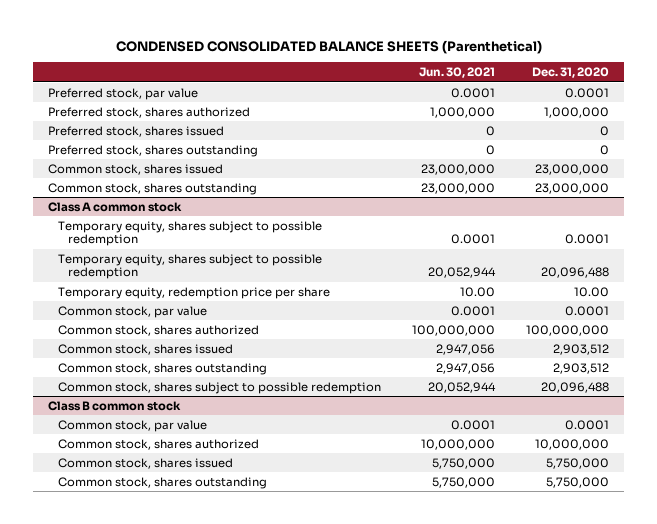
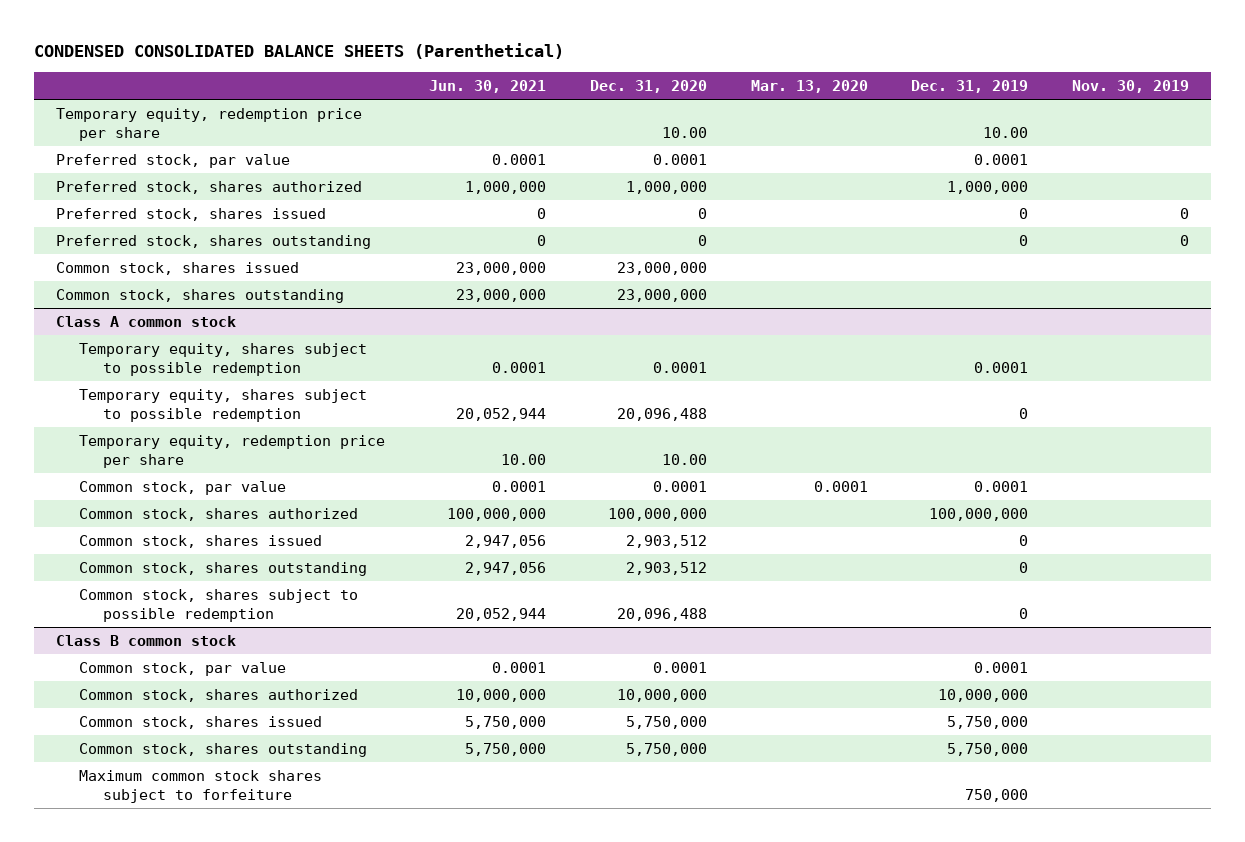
- | Jun. 30, 2021 | Dec. 31, 2020
+ | Jun. 30, 2021 | Dec. 31, 2020 | Mar. 13, 2020 | Dec. 31, 2019 | Nov. 30, 2019
+ Temporary equity, redemption price per share | | 10.00 | | 10.00 |
@ Class B common stock
+ Maximum common stock shares subject to forfeiture | | | | 750,000 |

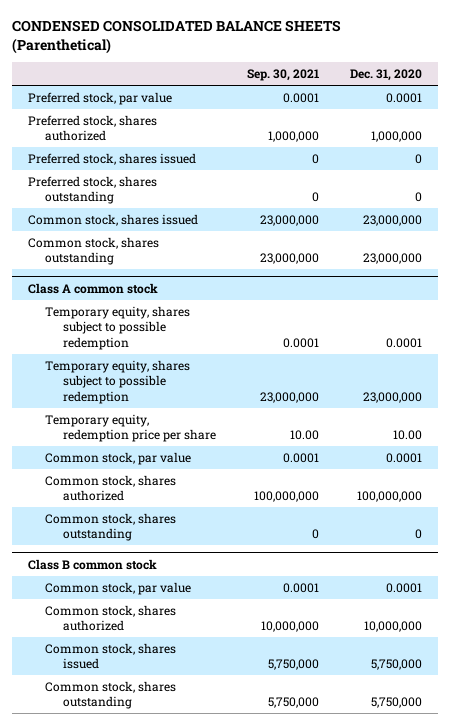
- | Jun. 30, 2021 | Dec. 31, 2020 | Mar. 13, 2020 | Dec. 31, 2019 | Nov. 30, 2019
+ | Sep. 30, 2021 | Dec. 31, 2020
- Temporary equity, redemption price per share | | 10.00 | | 10.00 |
@ Class A common stock
- Temporary equity, shares subject to possible redemption | 20,052,944 | 20,096,488 | | 0 |
+ Temporary equity, shares subject to possible redemption | 23,000,000 | 23,000,000
- Common stock, shares issued | 2,947,056 | 2,903,512 | | 0 |
- Common stock, shares outstanding | 2,947,056 | 2,903,512 | | 0 |
- Common stock, shares subject to possible redemption | 20,052,944 | 20,096,488 | | 0 |
+ Common stock, shares outstanding | 0 | 0
@ Class B common stock
- Maximum common stock shares subject to forfeiture | | | | 750,000 |

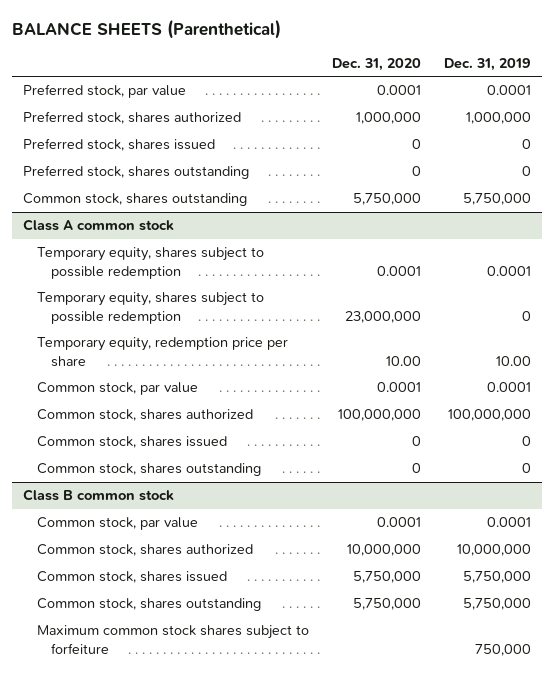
- CONDENSED CONSOLIDATED BALANCE SHEETS (Parenthetical)
+ BALANCE SHEETS (Parenthetical)
- | Sep. 30, 2021 | Dec. 31, 2020
+ | Dec. 31, 2020 | Dec. 31, 2019
- Common stock, shares issued | 23,000,000 | 23,000,000
- Common stock, shares outstanding | 23,000,000 | 23,000,000
+ Common stock, shares outstanding | 5,750,000 | 5,750,000
@ Class A common stock
+ Common stock, shares issued | 0 | 0
@ Class B common stock
+ Maximum common stock shares subject to forfeiture | | 750,000

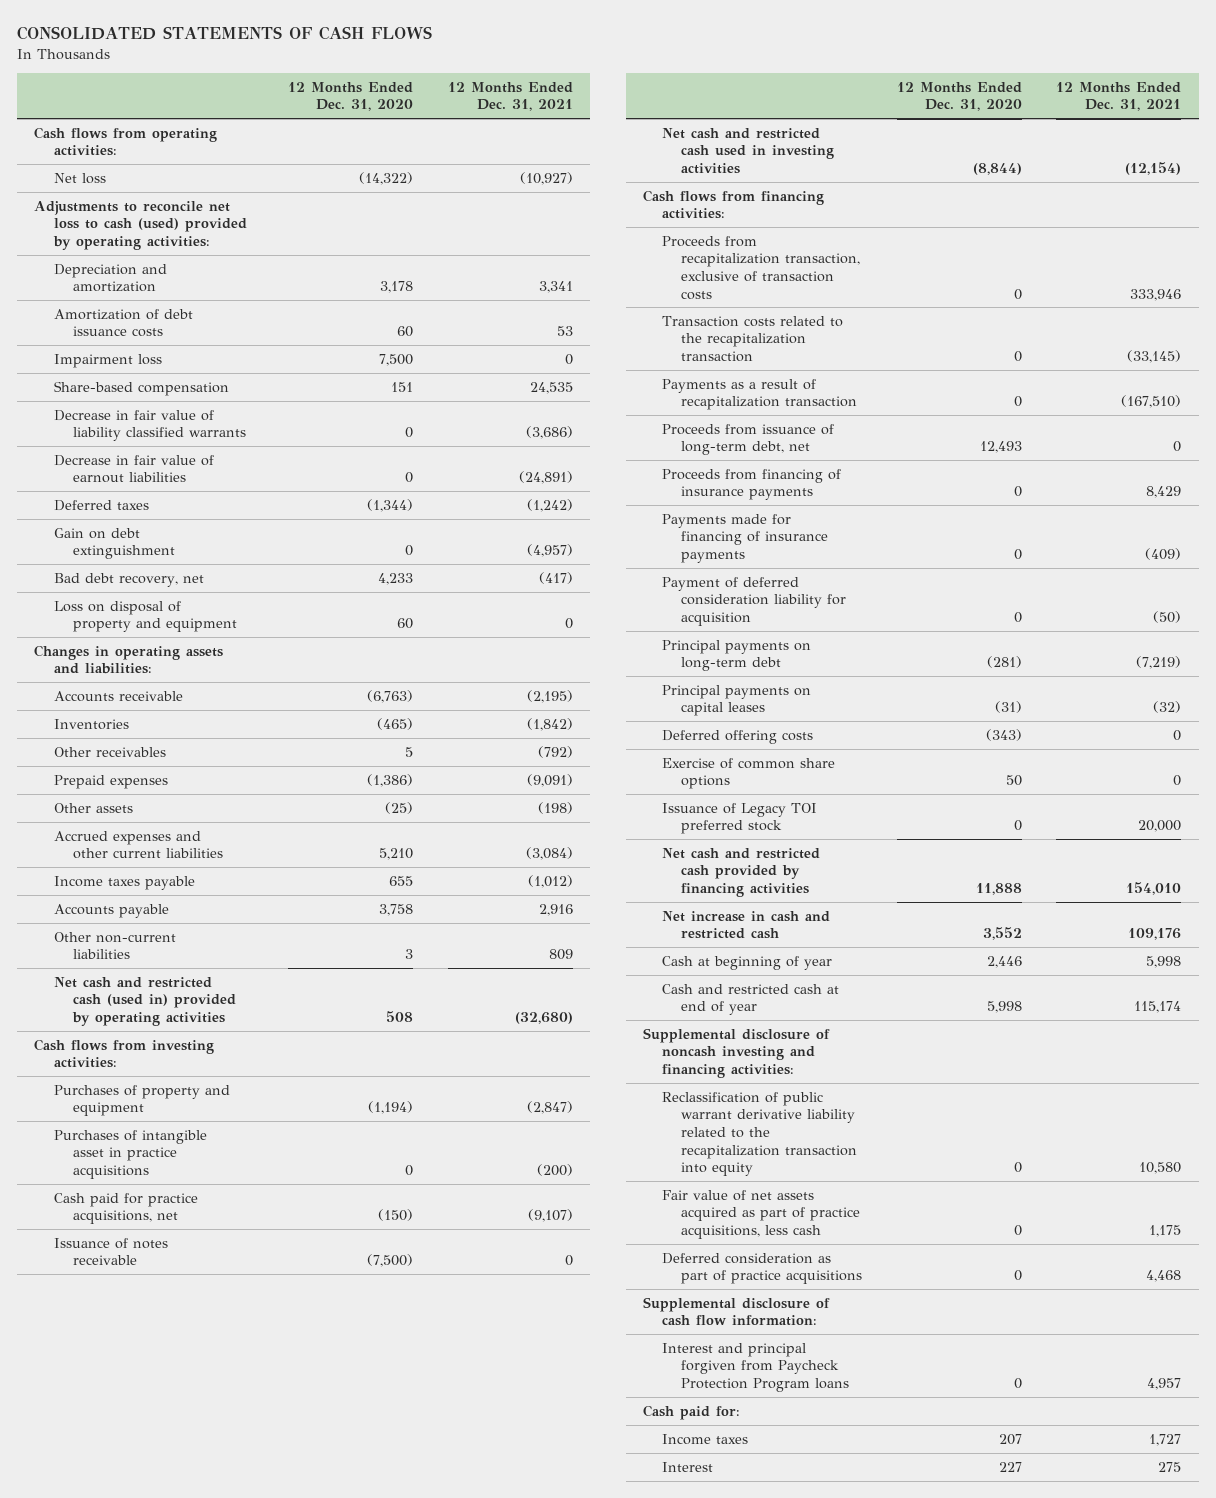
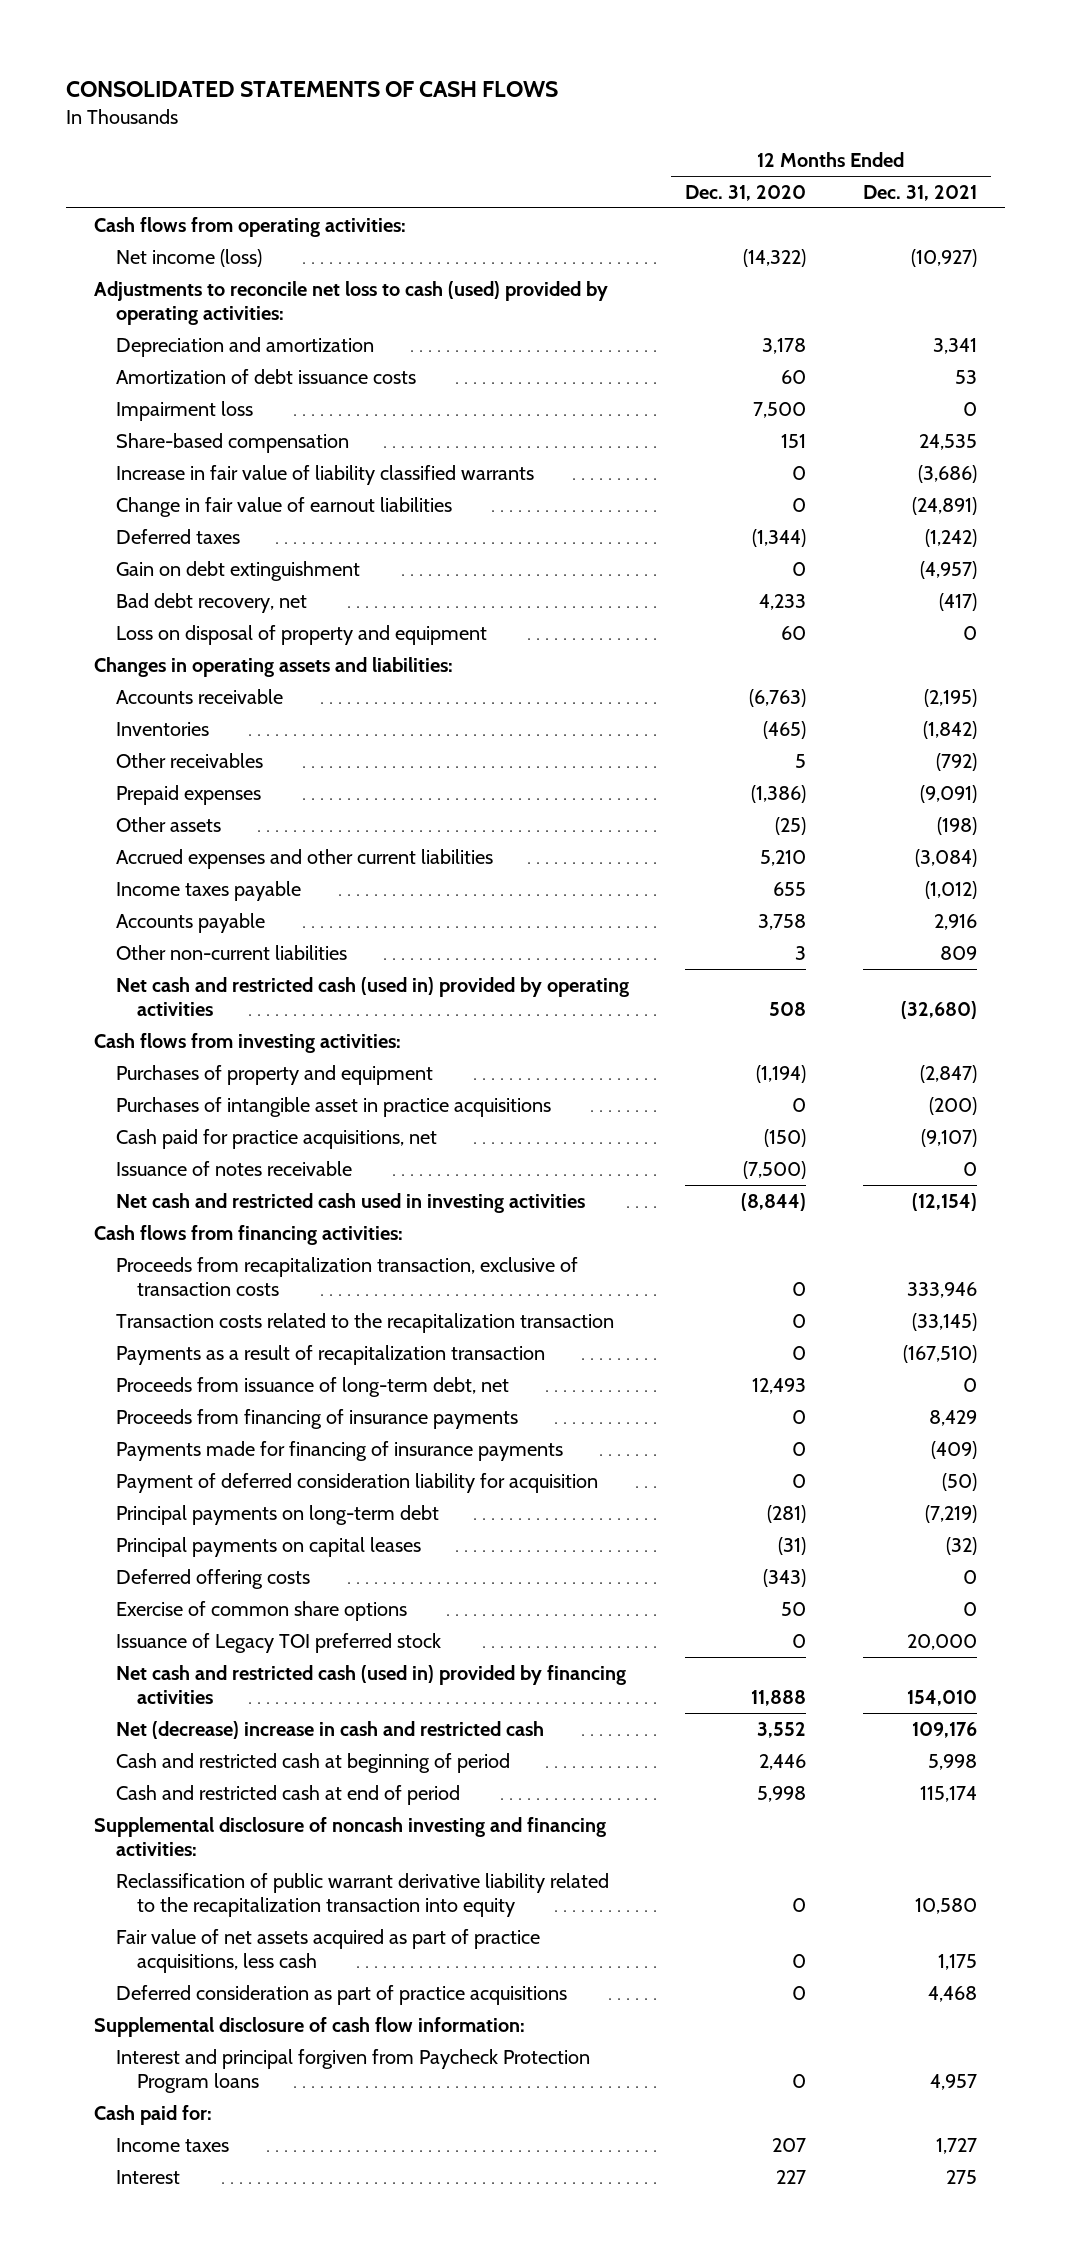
- Net loss | (14,322) | (10,927)
+ Net income (loss) | (14,322) | (10,927)
- Decrease in fair value of liability classified warrants | 0 | (3,686)
- Decrease in fair value of earnout liabilities | 0 | (24,891)
+ Increase in fair value of liability classified warrants | 0 | (3,686)
+ Change in fair value of earnout liabilities | 0 | (24,891)
- Net cash and restricted cash provided by financing activities | 11,888 | 154,010
- Net increase in cash and restricted cash | 3,552 | 109,176
- Cash at beginning of year | 2,446 | 5,998
- Cash and restricted cash at end of year | 5,998 | 115,174
+ Net cash and restricted cash (used in) provided by financing activities | 11,888 | 154,010
+ Net (decrease) increase in cash and restricted cash | 3,552 | 109,176
+ Cash and restricted cash at beginning of period | 2,446 | 5,998
+ Cash and restricted cash at end of period | 5,998 | 115,174

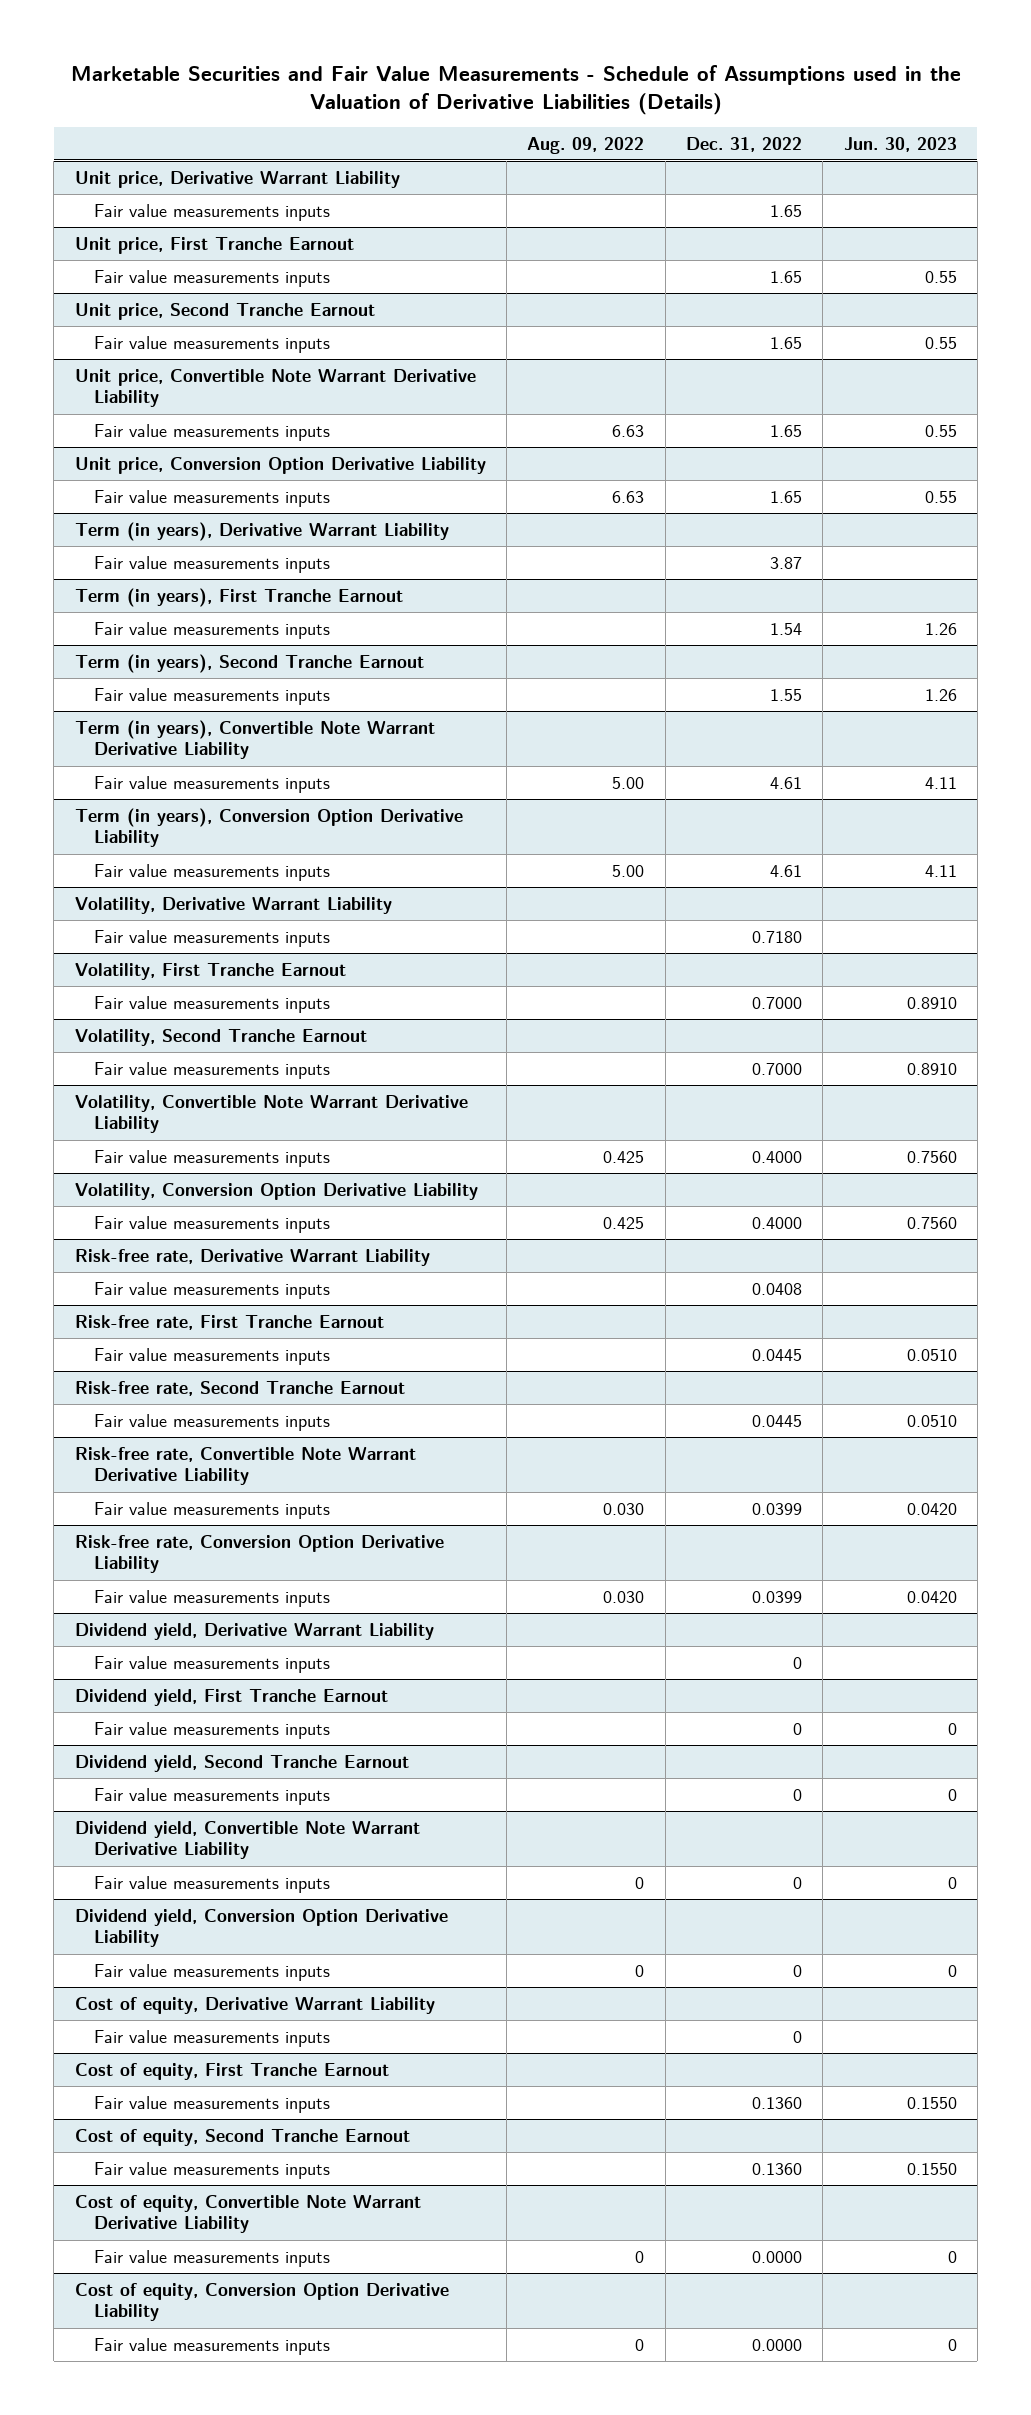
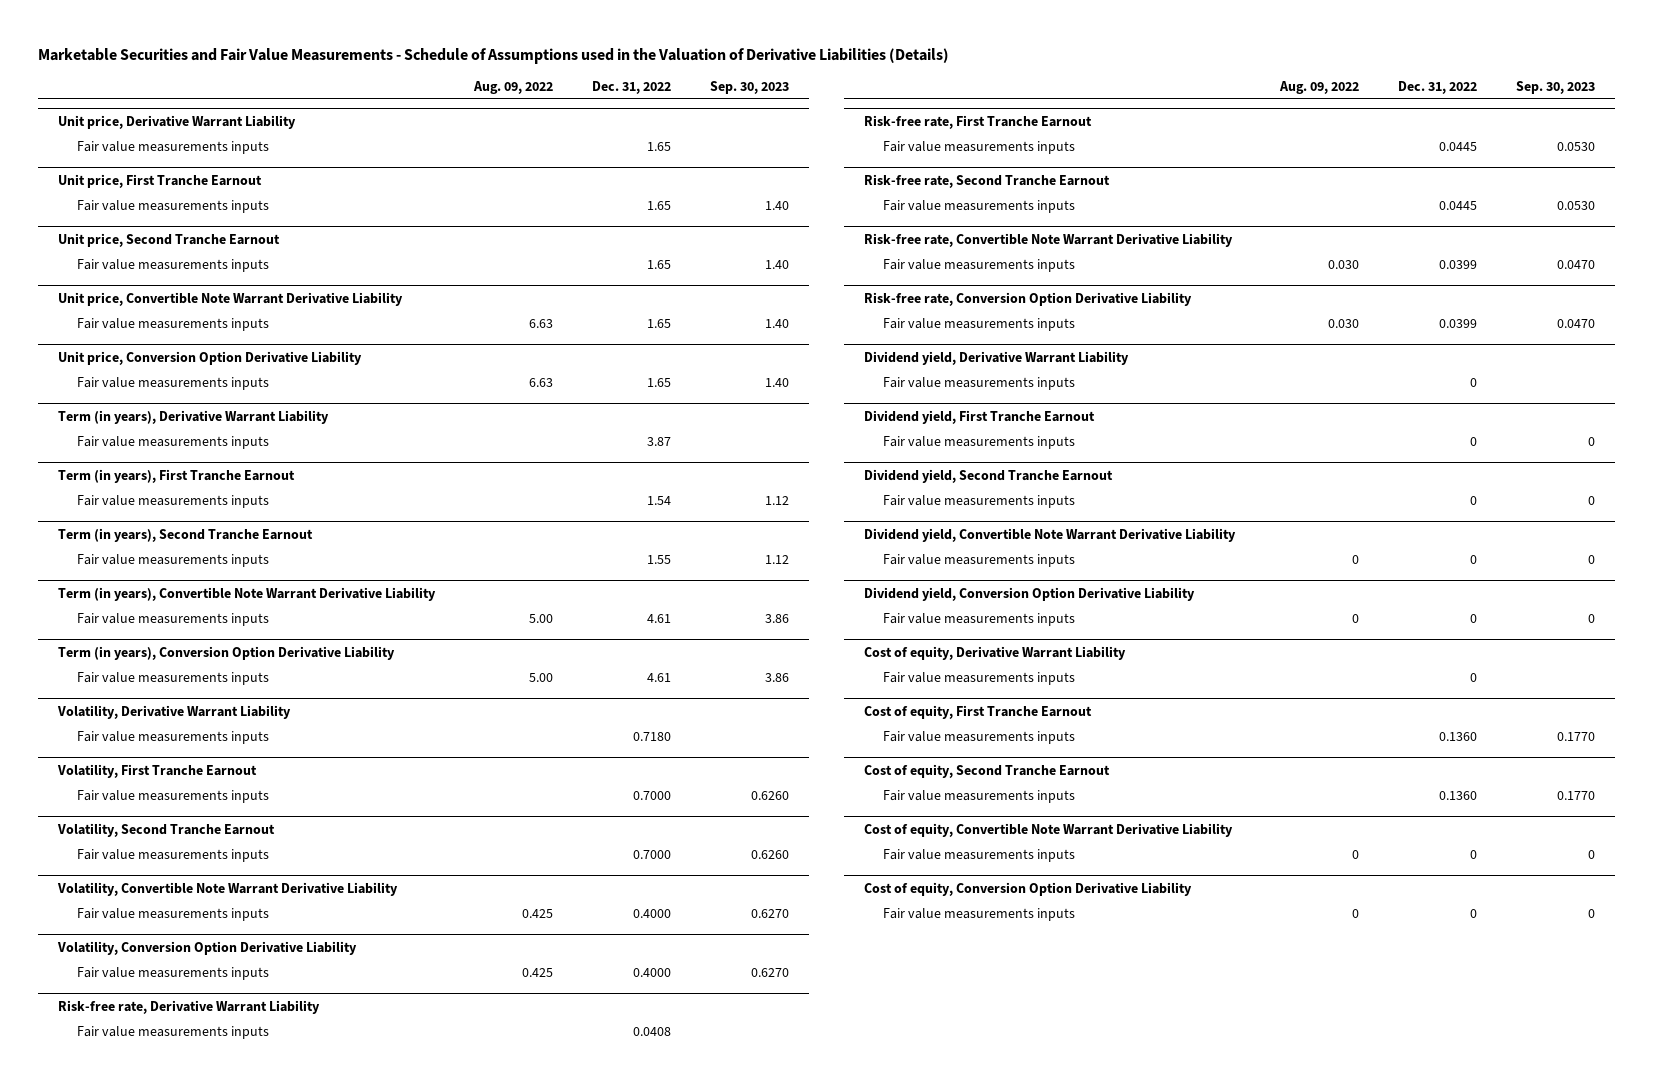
- | Aug. 09, 2022 | Dec. 31, 2022 | Jun. 30, 2023
+ | Aug. 09, 2022 | Dec. 31, 2022 | Sep. 30, 2023
@ Cost of equity, Convertible Note Warrant Derivative Liability
- Fair value measurements inputs | 0 | 0.0000 | 0
+ Fair value measurements inputs | 0 | 0 | 0
@ Cost of equity, Conversion Option Derivative Liability
- Fair value measurements inputs | 0 | 0.0000 | 0
+ Fair value measurements inputs | 0 | 0 | 0

